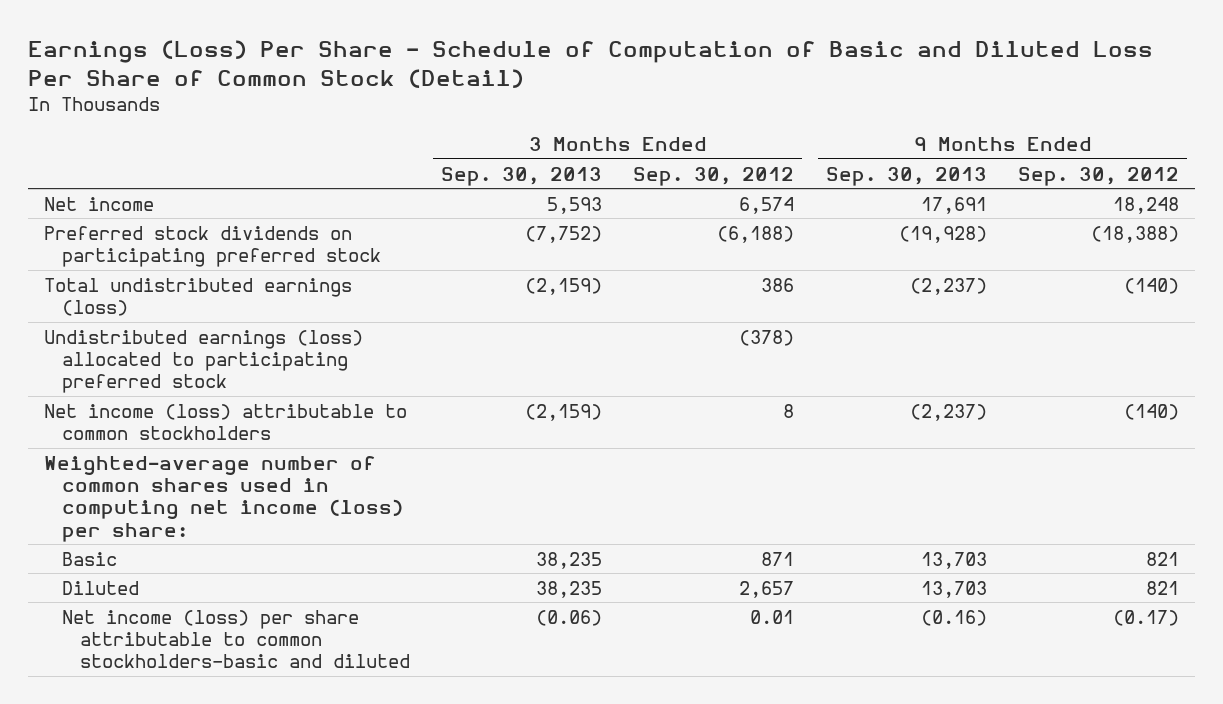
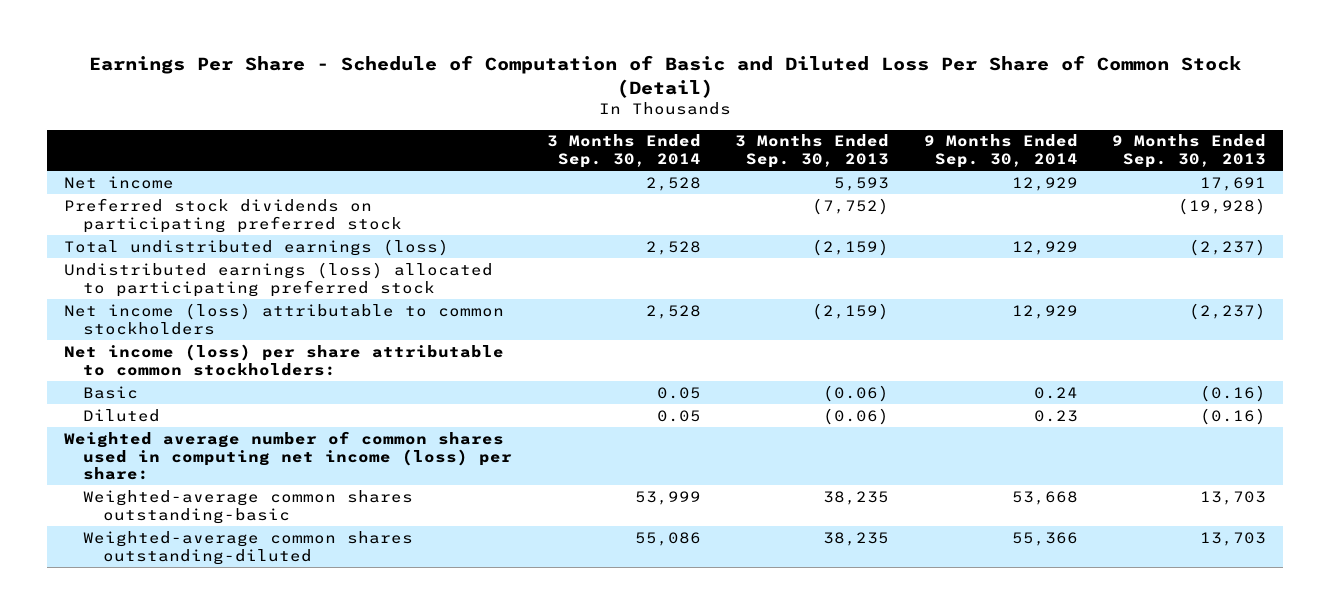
- Earnings (Loss) Per Share - Schedule of Computation of Basic and Diluted Loss Per Share of Common Stock (Detail)
+ Earnings Per Share - Schedule of Computation of Basic and Diluted Loss Per Share of Common Stock (Detail)
- | 3 Months Ended Sep. 30, 2013 | 3 Months Ended Sep. 30, 2012 | 9 Months Ended Sep. 30, 2013 | 9 Months Ended Sep. 30, 2012
+ | 3 Months Ended Sep. 30, 2014 | 3 Months Ended Sep. 30, 2013 | 9 Months Ended Sep. 30, 2014 | 9 Months Ended Sep. 30, 2013
- Weighted-average number of common shares used in computing net income (loss) per share:
- Basic | 38,235 | 871 | 13,703 | 821
- Diluted | 38,235 | 2,657 | 13,703 | 821
- Net income (loss) per share attributable to common stockholders-basic and diluted | (0.06) | 0.01 | (0.16) | (0.17)
+ Net income (loss) per share attributable to common stockholders:
+ Basic | 0.05 | (0.06) | 0.24 | (0.16)
+ Diluted | 0.05 | (0.06) | 0.23 | (0.16)
+ Weighted average number of common shares used in computing net income (loss) per share:
+ Weighted-average common shares outstanding-basic | 53,999 | 38,235 | 53,668 | 13,703
+ Weighted-average common shares outstanding-diluted | 55,086 | 38,235 | 55,366 | 13,703

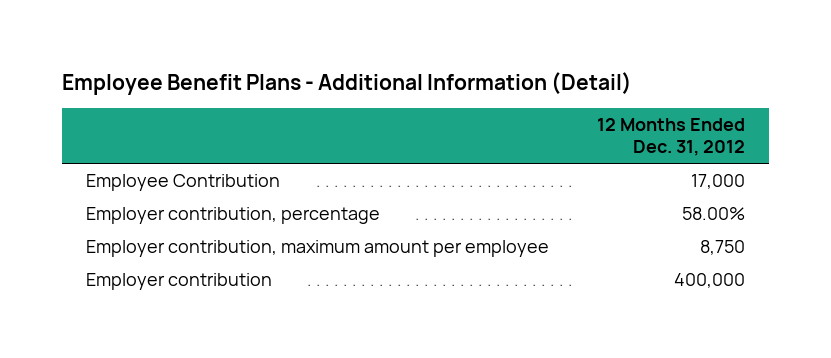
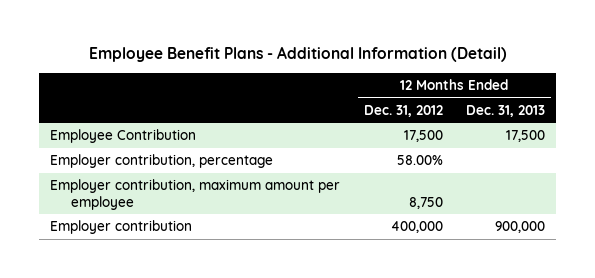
- | 12 Months Ended Dec. 31, 2012
+ | 12 Months Ended Dec. 31, 2012 | 12 Months Ended Dec. 31, 2013
- Employee Contribution | 17,000
+ Employee Contribution | 17,500 | 17,500

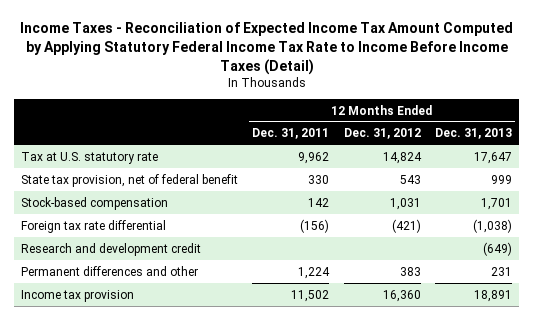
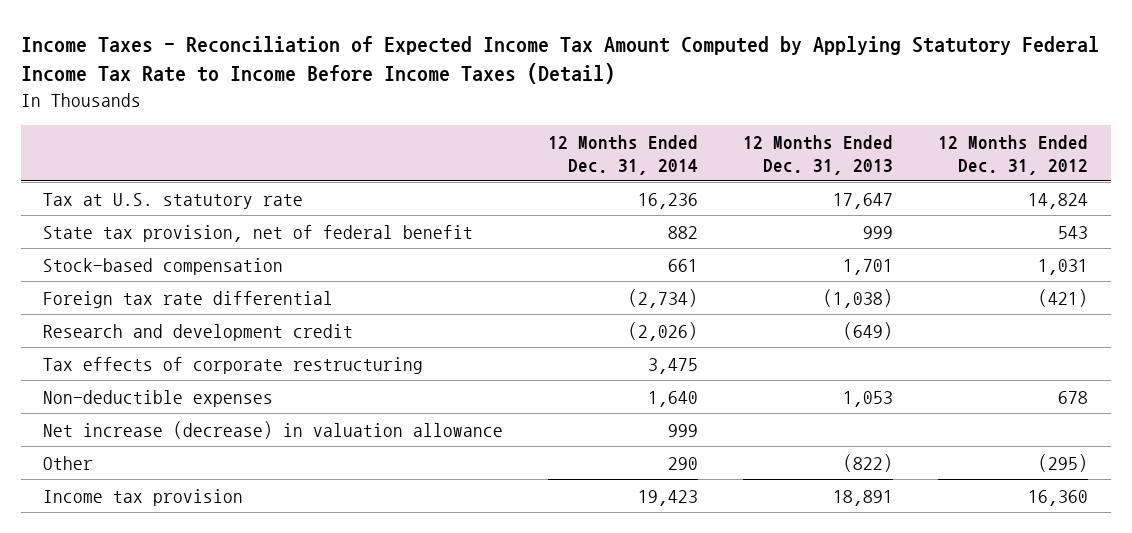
- | 12 Months Ended Dec. 31, 2011 | 12 Months Ended Dec. 31, 2012 | 12 Months Ended Dec. 31, 2013
+ | 12 Months Ended Dec. 31, 2014 | 12 Months Ended Dec. 31, 2013 | 12 Months Ended Dec. 31, 2012
- Permanent differences and other | 1,224 | 383 | 231
+ Tax effects of corporate restructuring | 3,475 | |
+ Non-deductible expenses | 1,640 | 1,053 | 678
+ Net increase (decrease) in valuation allowance | 999 | |
+ Other | 290 | (822) | (295)

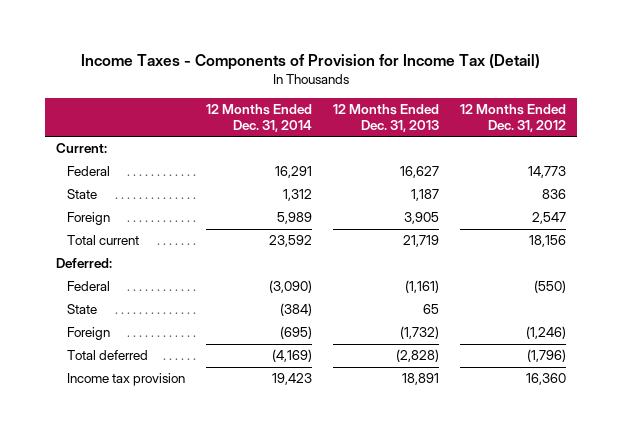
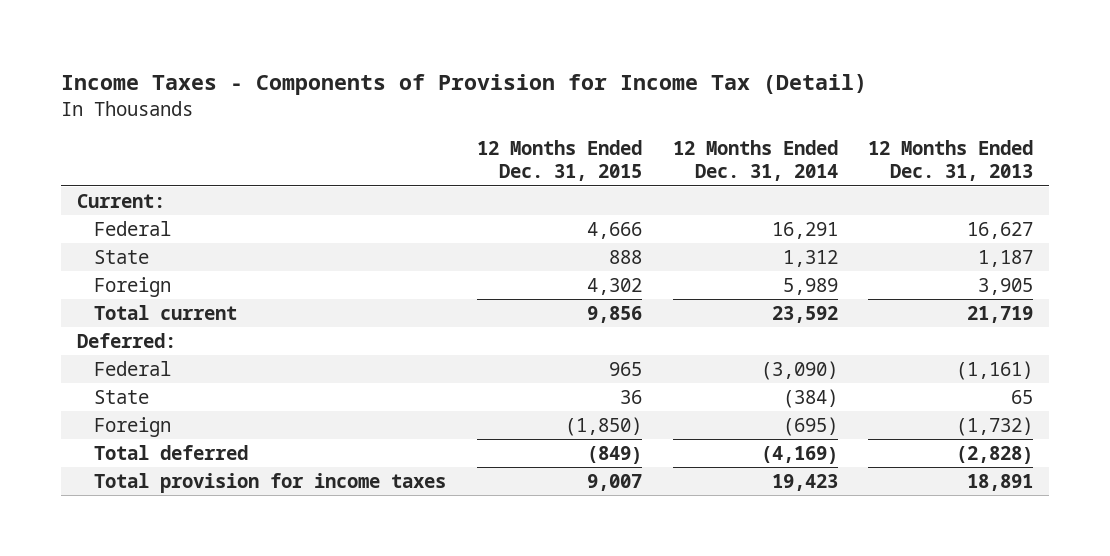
- | 12 Months Ended Dec. 31, 2014 | 12 Months Ended Dec. 31, 2013 | 12 Months Ended Dec. 31, 2012
+ | 12 Months Ended Dec. 31, 2015 | 12 Months Ended Dec. 31, 2014 | 12 Months Ended Dec. 31, 2013
- Income tax provision | 19,423 | 18,891 | 16,360
+ Total provision for income taxes | 9,007 | 19,423 | 18,891

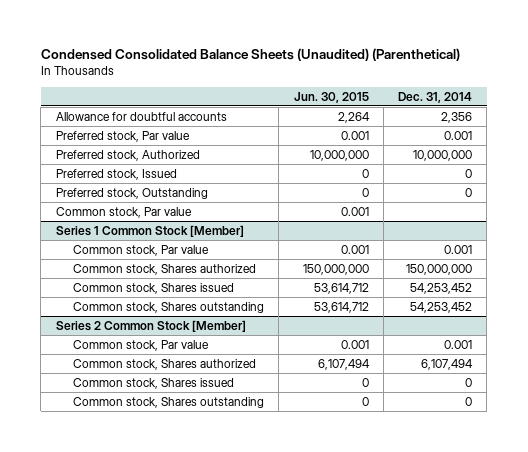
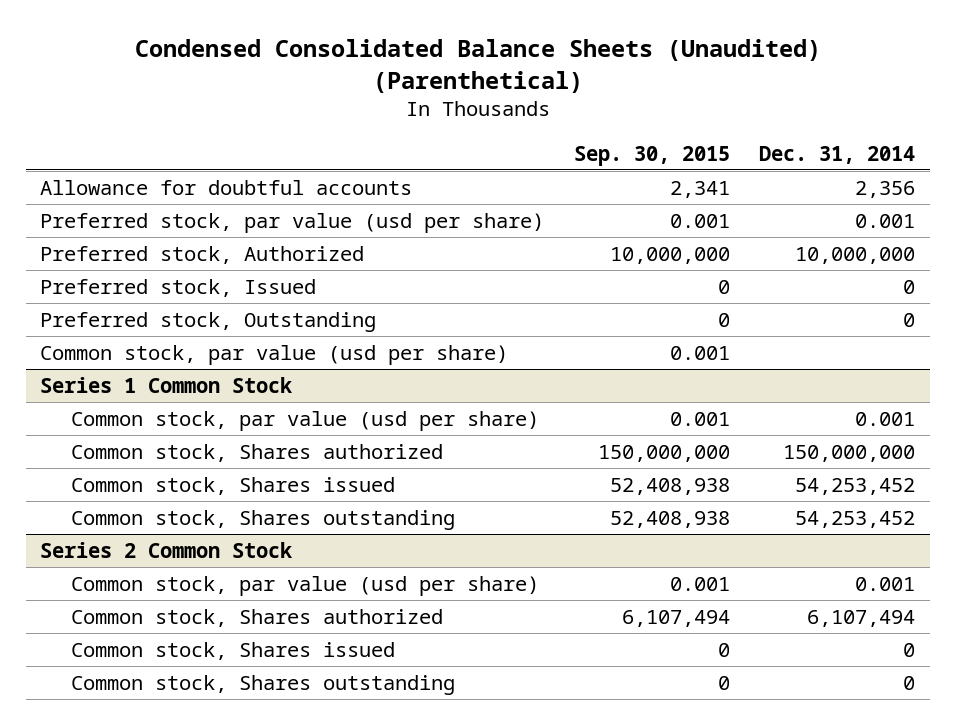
- | Jun. 30, 2015 | Dec. 31, 2014
+ | Sep. 30, 2015 | Dec. 31, 2014
- Preferred stock, Par value | 0.001 | 0.001
+ Preferred stock, par value (usd per share) | 0.001 | 0.001
- Common stock, Par value | 0.001 |
- Series 1 Common Stock [Member]
- Common stock, Par value | 0.001 | 0.001
+ Common stock, par value (usd per share) | 0.001 |
+ Series 1 Common Stock
+ Common stock, par value (usd per share) | 0.001 | 0.001
- Series 2 Common Stock [Member]
- Common stock, Par value | 0.001 | 0.001
+ Series 2 Common Stock
+ Common stock, par value (usd per share) | 0.001 | 0.001

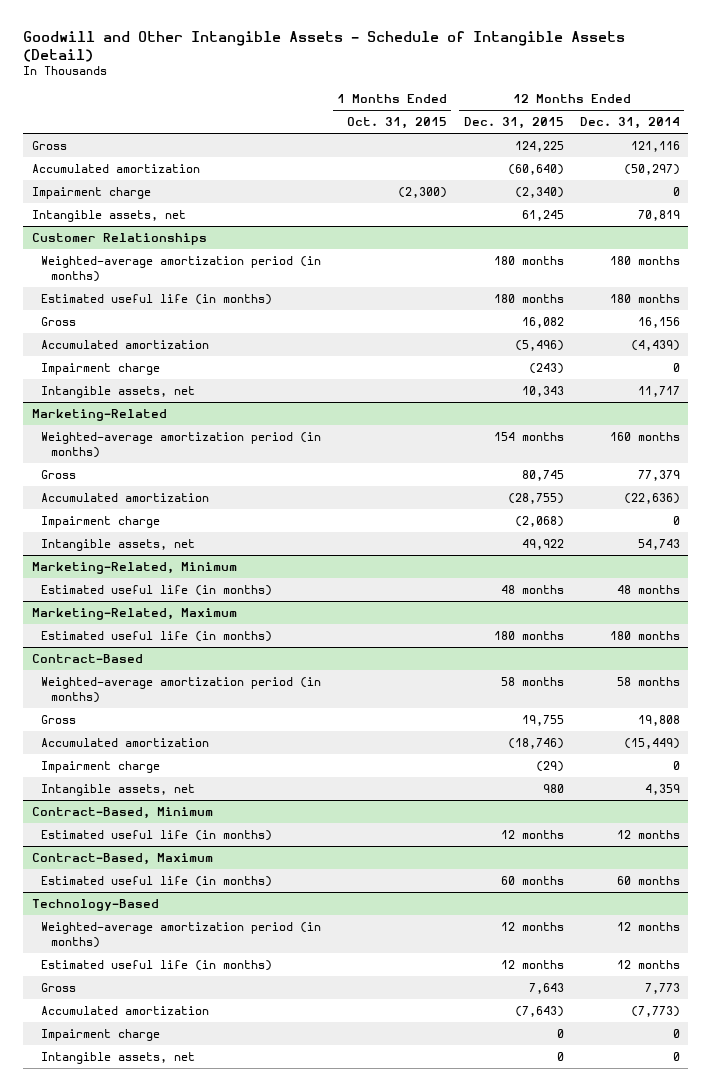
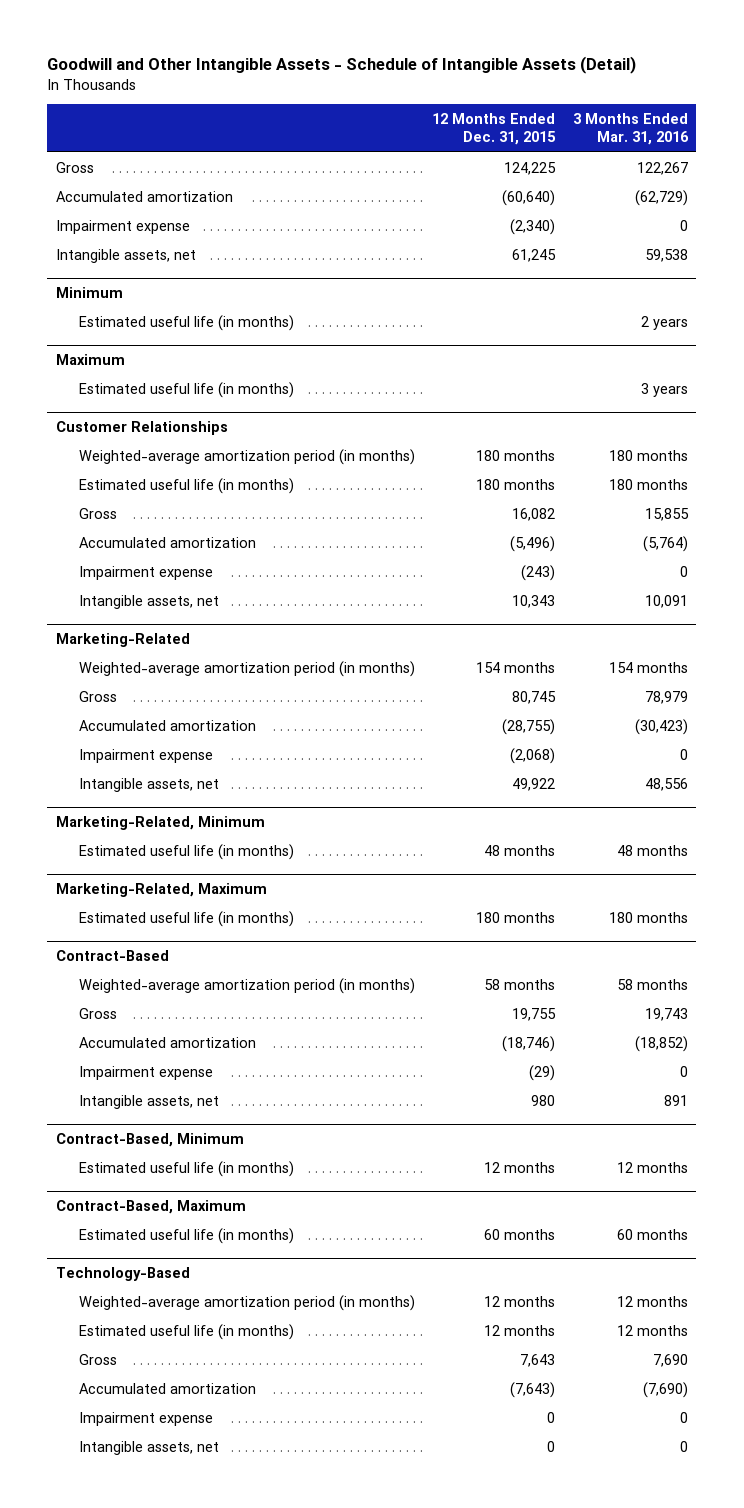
- | 1 Months Ended Oct. 31, 2015 | 12 Months Ended Dec. 31, 2015 | 12 Months Ended Dec. 31, 2014
+ | 12 Months Ended Dec. 31, 2015 | 3 Months Ended Mar. 31, 2016
- Impairment charge | (2,300) | (2,340) | 0
+ Impairment expense | (2,340) | 0
+ Minimum
+ Estimated useful life (in months) | | 2 years
+ Maximum
+ Estimated useful life (in months) | | 3 years
@ Customer Relationships
- Impairment charge | | (243) | 0
+ Impairment expense | (243) | 0
@ Marketing-Related
- Impairment charge | | (2,068) | 0
+ Impairment expense | (2,068) | 0
@ Contract-Based
- Impairment charge | | (29) | 0
+ Impairment expense | (29) | 0
@ Technology-Based
- Impairment charge | | 0 | 0
+ Impairment expense | 0 | 0

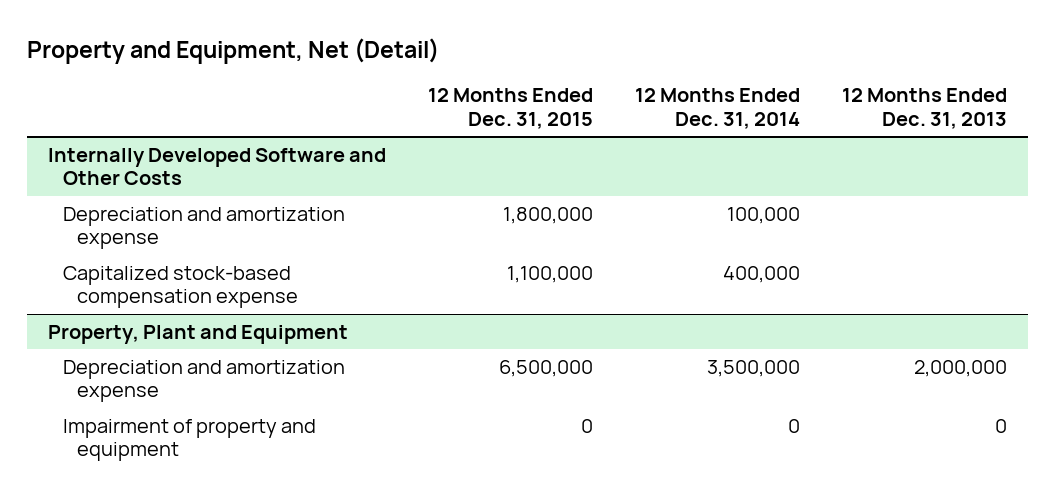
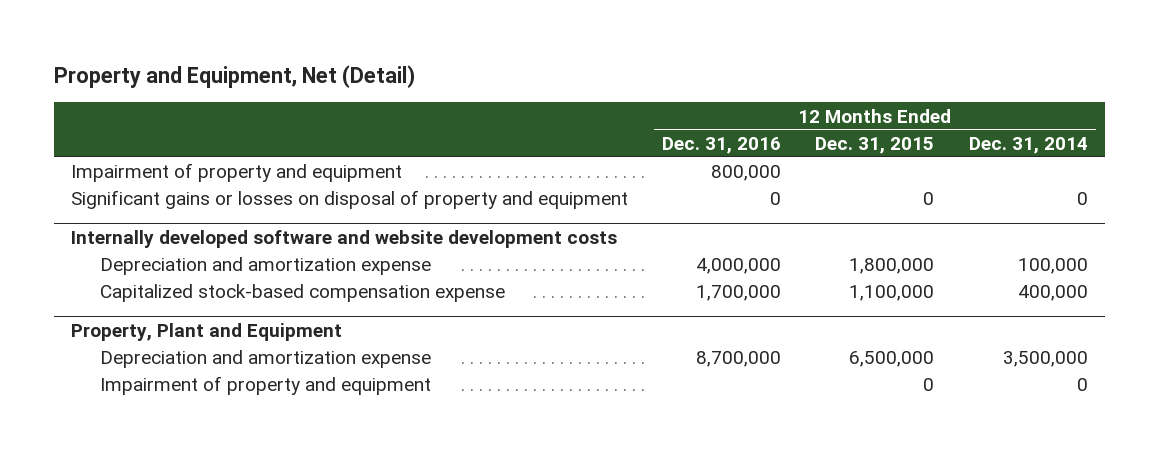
- | 12 Months Ended Dec. 31, 2015 | 12 Months Ended Dec. 31, 2014 | 12 Months Ended Dec. 31, 2013
+ | 12 Months Ended Dec. 31, 2016 | 12 Months Ended Dec. 31, 2015 | 12 Months Ended Dec. 31, 2014
- Internally Developed Software and Other Costs
+ Impairment of property and equipment | 800,000 | |
+ Significant gains or losses on disposal of property and equipment | 0 | 0 | 0
+ Internally developed software and website development costs

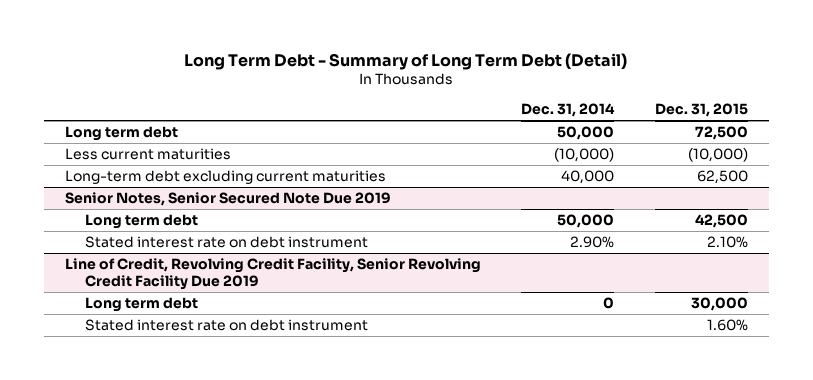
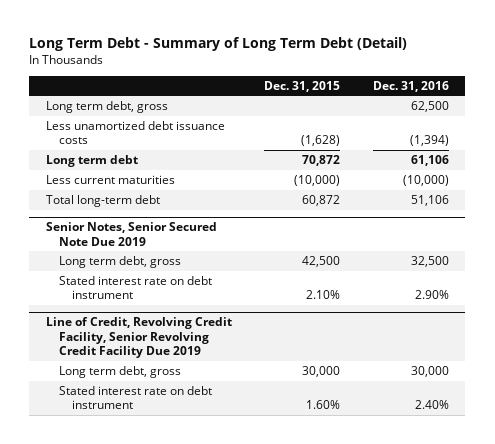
- | Dec. 31, 2014 | Dec. 31, 2015
+ | Dec. 31, 2015 | Dec. 31, 2016
- Long term debt | 50,000 | 72,500
+ Long term debt, gross | | 62,500
+ Less unamortized debt issuance costs | (1,628) | (1,394)
+ Long term debt | 70,872 | 61,106
- Long-term debt excluding current maturities | 40,000 | 62,500
+ Total long-term debt | 60,872 | 51,106
@ Senior Notes, Senior Secured Note Due 2019
- Long term debt | 50,000 | 42,500
+ Long term debt, gross | 42,500 | 32,500
@ Line of Credit, Revolving Credit Facility, Senior Revolving Credit Facility Due 2019
- Long term debt | 0 | 30,000
+ Long term debt, gross | 30,000 | 30,000

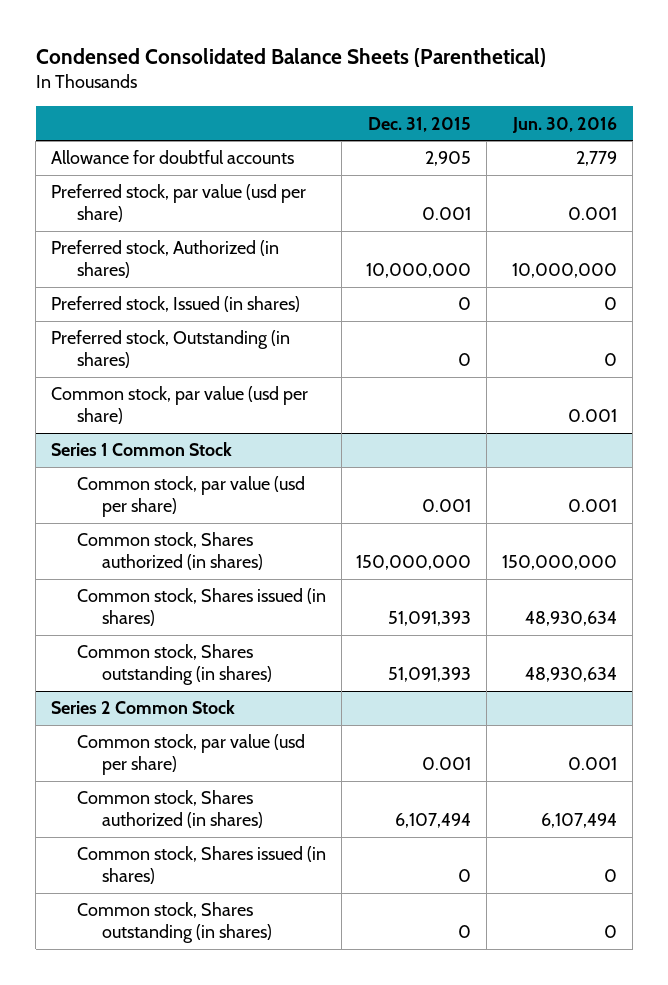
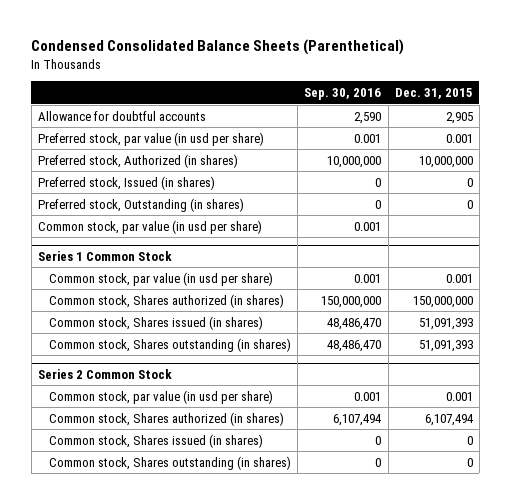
- | Dec. 31, 2015 | Jun. 30, 2016
+ | Sep. 30, 2016 | Dec. 31, 2015
- Preferred stock, par value (usd per share) | 0.001 | 0.001
+ Preferred stock, par value (in usd per share) | 0.001 | 0.001
- Common stock, par value (usd per share) | | 0.001
+ Common stock, par value (in usd per share) | 0.001 |
@ Series 1 Common Stock
- Common stock, par value (usd per share) | 0.001 | 0.001
+ Common stock, par value (in usd per share) | 0.001 | 0.001
@ Series 2 Common Stock
- Common stock, par value (usd per share) | 0.001 | 0.001
+ Common stock, par value (in usd per share) | 0.001 | 0.001

